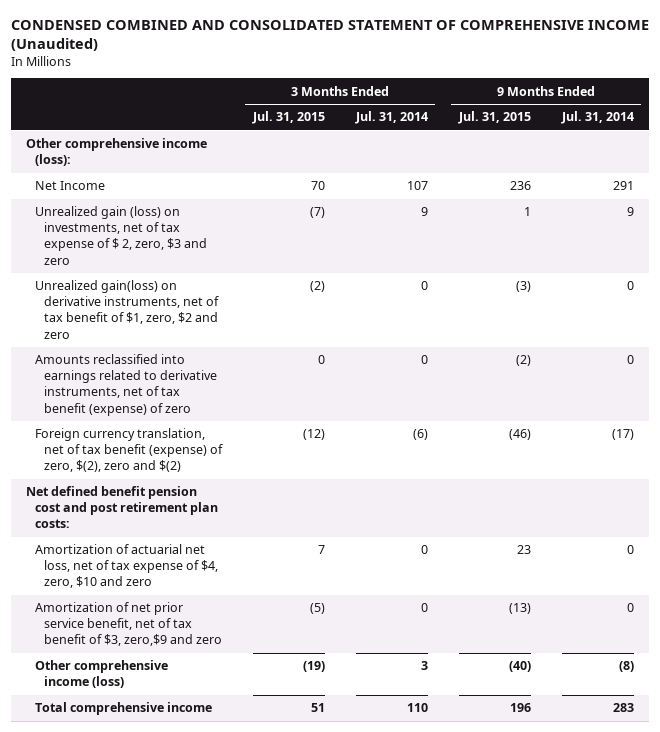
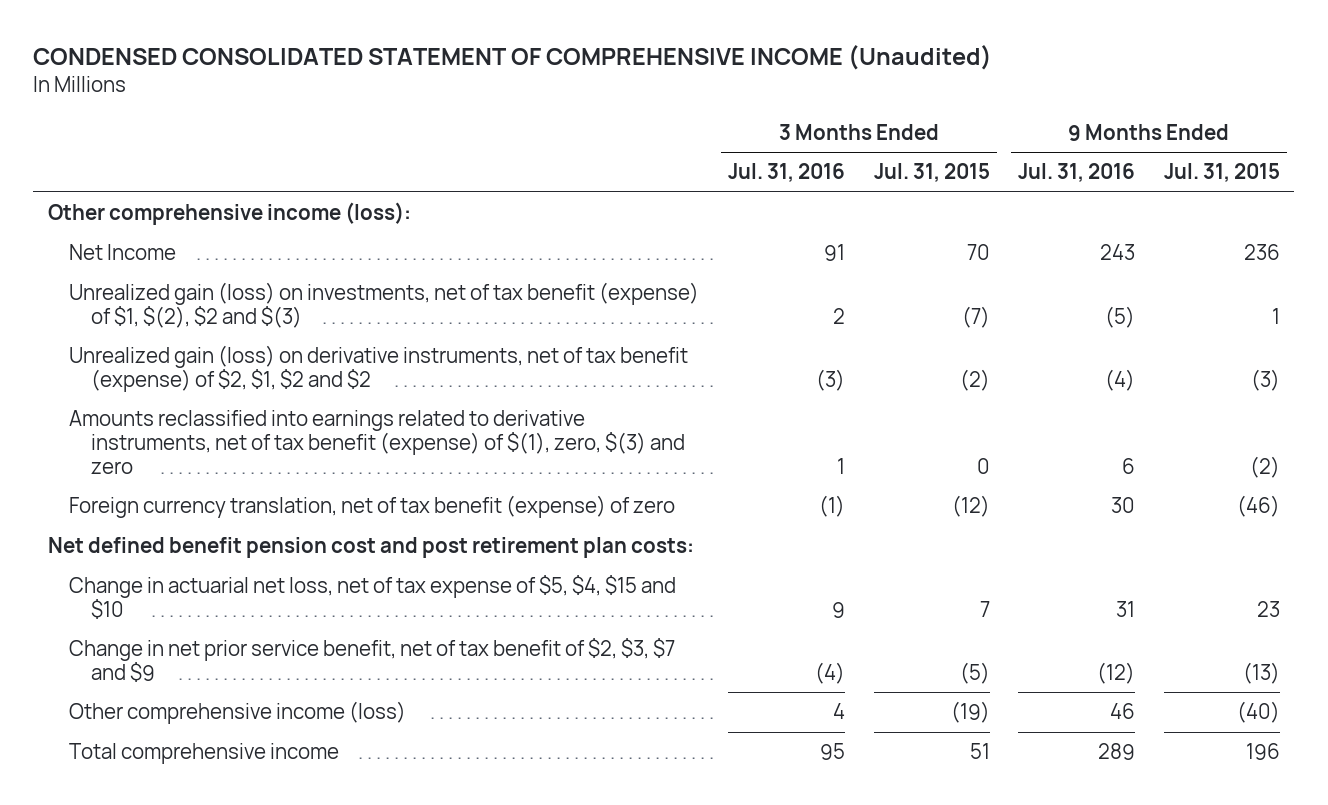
- CONDENSED COMBINED AND CONSOLIDATED STATEMENT OF COMPREHENSIVE INCOME (Unaudited)
+ CONDENSED CONSOLIDATED STATEMENT OF COMPREHENSIVE INCOME (Unaudited)
- | 3 Months Ended Jul. 31, 2015 | 3 Months Ended Jul. 31, 2014 | 9 Months Ended Jul. 31, 2015 | 9 Months Ended Jul. 31, 2014
+ | 3 Months Ended Jul. 31, 2016 | 3 Months Ended Jul. 31, 2015 | 9 Months Ended Jul. 31, 2016 | 9 Months Ended Jul. 31, 2015
- Unrealized gain (loss) on investments, net of tax expense of $ 2, zero, $3 and zero | (7) | 9 | 1 | 9
- Unrealized gain(loss) on derivative instruments, net of tax benefit of $1, zero, $2 and zero | (2) | 0 | (3) | 0
- Amounts reclassified into earnings related to derivative instruments, net of tax benefit (expense) of zero | 0 | 0 | (2) | 0
- Foreign currency translation, net of tax benefit (expense) of zero, $(2), zero and $(2) | (12) | (6) | (46) | (17)
+ Unrealized gain (loss) on investments, net of tax benefit (expense) of $1, $(2), $2 and $(3) | 2 | (7) | (5) | 1
+ Unrealized gain (loss) on derivative instruments, net of tax benefit (expense) of $2, $1, $2 and $2 | (3) | (2) | (4) | (3)
+ Amounts reclassified into earnings related to derivative instruments, net of tax benefit (expense) of $(1), zero, $(3) and zero | 1 | 0 | 6 | (2)
+ Foreign currency translation, net of tax benefit (expense) of zero | (1) | (12) | 30 | (46)
- Amortization of actuarial net loss, net of tax expense of $4, zero, $10 and zero | 7 | 0 | 23 | 0
- Amortization of net prior service benefit, net of tax benefit of $3, zero,$9 and zero | (5) | 0 | (13) | 0
+ Change in actuarial net loss, net of tax expense of $5, $4, $15 and $10 | 9 | 7 | 31 | 23
+ Change in net prior service benefit, net of tax benefit of $2, $3, $7 and $9 | (4) | (5) | (12) | (13)

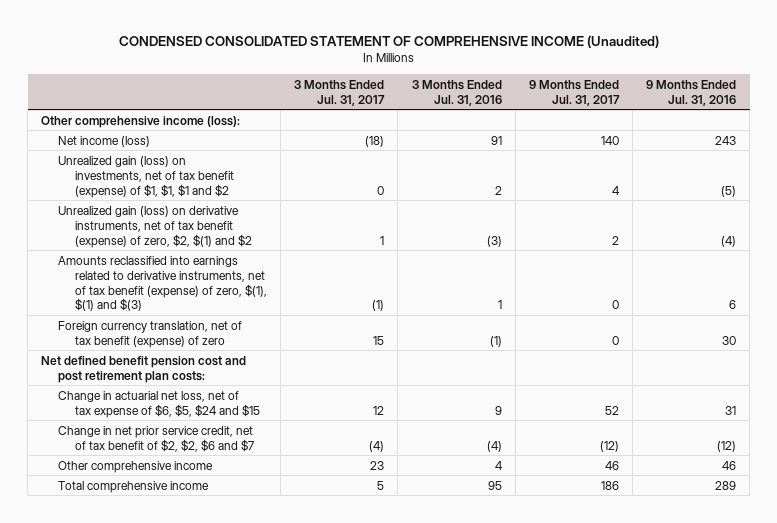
- | 3 Months Ended Jul. 31, 2016 | 3 Months Ended Jul. 31, 2015 | 9 Months Ended Jul. 31, 2016 | 9 Months Ended Jul. 31, 2015
+ | 3 Months Ended Jul. 31, 2017 | 3 Months Ended Jul. 31, 2016 | 9 Months Ended Jul. 31, 2017 | 9 Months Ended Jul. 31, 2016
- Net Income | 91 | 70 | 243 | 236
- Unrealized gain (loss) on investments, net of tax benefit (expense) of $1, $(2), $2 and $(3) | 2 | (7) | (5) | 1
- Unrealized gain (loss) on derivative instruments, net of tax benefit (expense) of $2, $1, $2 and $2 | (3) | (2) | (4) | (3)
- Amounts reclassified into earnings related to derivative instruments, net of tax benefit (expense) of $(1), zero, $(3) and zero | 1 | 0 | 6 | (2)
+ Net income (loss) | (18) | 91 | 140 | 243
+ Unrealized gain (loss) on investments, net of tax benefit (expense) of $1, $1, $1 and $2 | 0 | 2 | 4 | (5)
+ Unrealized gain (loss) on derivative instruments, net of tax benefit (expense) of zero, $2, $(1) and $2 | 1 | (3) | 2 | (4)
+ Amounts reclassified into earnings related to derivative instruments, net of tax benefit (expense) of zero, $(1), $(1) and $(3) | (1) | 1 | 0 | 6
- Change in actuarial net loss, net of tax expense of $5, $4, $15 and $10 | 9 | 7 | 31 | 23
- Change in net prior service benefit, net of tax benefit of $2, $3, $7 and $9 | (4) | (5) | (12) | (13)
- Other comprehensive income (loss) | 4 | (19) | 46 | (40)
+ Change in actuarial net loss, net of tax expense of $6, $5, $24 and $15 | 12 | 9 | 52 | 31
+ Change in net prior service credit, net of tax benefit of $2, $2, $6 and $7 | (4) | (4) | (12) | (12)
+ Other comprehensive income | 23 | 4 | 46 | 46

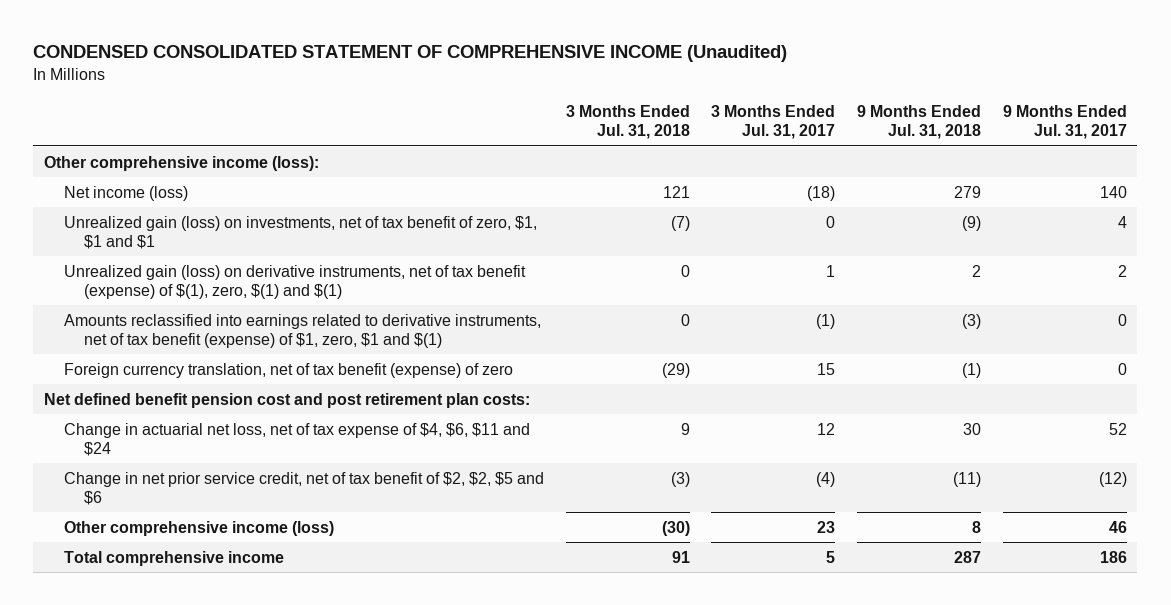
- | 3 Months Ended Jul. 31, 2017 | 3 Months Ended Jul. 31, 2016 | 9 Months Ended Jul. 31, 2017 | 9 Months Ended Jul. 31, 2016
+ | 3 Months Ended Jul. 31, 2018 | 3 Months Ended Jul. 31, 2017 | 9 Months Ended Jul. 31, 2018 | 9 Months Ended Jul. 31, 2017
- Unrealized gain (loss) on investments, net of tax benefit (expense) of $1, $1, $1 and $2 | 0 | 2 | 4 | (5)
- Unrealized gain (loss) on derivative instruments, net of tax benefit (expense) of zero, $2, $(1) and $2 | 1 | (3) | 2 | (4)
- Amounts reclassified into earnings related to derivative instruments, net of tax benefit (expense) of zero, $(1), $(1) and $(3) | (1) | 1 | 0 | 6
+ Unrealized gain (loss) on investments, net of tax benefit of zero, $1, $1 and $1 | (7) | 0 | (9) | 4
+ Unrealized gain (loss) on derivative instruments, net of tax benefit (expense) of $(1), zero, $(1) and $(1) | 0 | 1 | 2 | 2
+ Amounts reclassified into earnings related to derivative instruments, net of tax benefit (expense) of $1, zero, $1 and $(1) | 0 | (1) | (3) | 0
- Change in actuarial net loss, net of tax expense of $6, $5, $24 and $15 | 12 | 9 | 52 | 31
- Change in net prior service credit, net of tax benefit of $2, $2, $6 and $7 | (4) | (4) | (12) | (12)
- Other comprehensive income | 23 | 4 | 46 | 46
+ Change in actuarial net loss, net of tax expense of $4, $6, $11 and $24 | 9 | 12 | 30 | 52
+ Change in net prior service credit, net of tax benefit of $2, $2, $5 and $6 | (3) | (4) | (11) | (12)
+ Other comprehensive income (loss) | (30) | 23 | 8 | 46

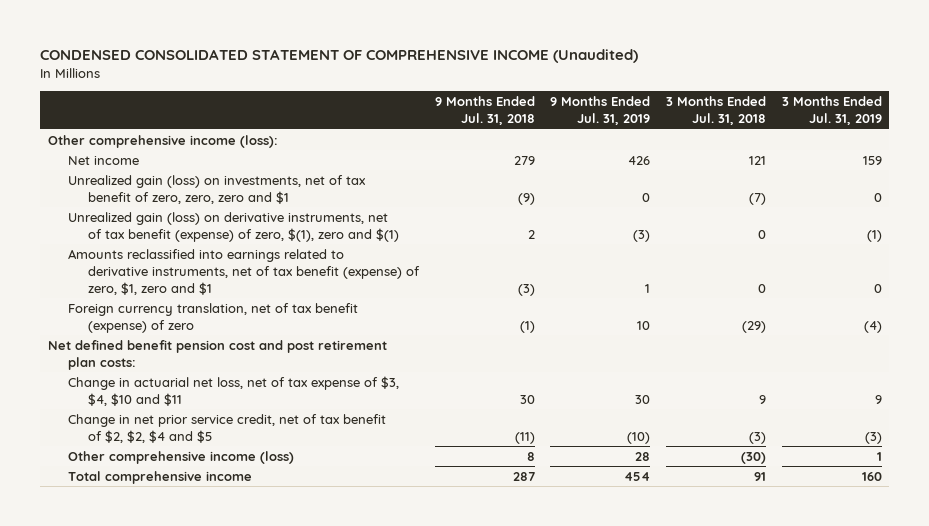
- | 3 Months Ended Jul. 31, 2018 | 3 Months Ended Jul. 31, 2017 | 9 Months Ended Jul. 31, 2018 | 9 Months Ended Jul. 31, 2017
+ | 9 Months Ended Jul. 31, 2018 | 9 Months Ended Jul. 31, 2019 | 3 Months Ended Jul. 31, 2018 | 3 Months Ended Jul. 31, 2019
- Net income (loss) | 121 | (18) | 279 | 140
- Unrealized gain (loss) on investments, net of tax benefit of zero, $1, $1 and $1 | (7) | 0 | (9) | 4
- Unrealized gain (loss) on derivative instruments, net of tax benefit (expense) of $(1), zero, $(1) and $(1) | 0 | 1 | 2 | 2
- Amounts reclassified into earnings related to derivative instruments, net of tax benefit (expense) of $1, zero, $1 and $(1) | 0 | (1) | (3) | 0
+ Net income | 279 | 426 | 121 | 159
+ Unrealized gain (loss) on investments, net of tax benefit of zero, zero, zero and $1 | (9) | 0 | (7) | 0
+ Unrealized gain (loss) on derivative instruments, net of tax benefit (expense) of zero, $(1), zero and $(1) | 2 | (3) | 0 | (1)
+ Amounts reclassified into earnings related to derivative instruments, net of tax benefit (expense) of zero, $1, zero and $1 | (3) | 1 | 0 | 0
- Change in actuarial net loss, net of tax expense of $4, $6, $11 and $24 | 9 | 12 | 30 | 52
- Change in net prior service credit, net of tax benefit of $2, $2, $5 and $6 | (3) | (4) | (11) | (12)
+ Change in actuarial net loss, net of tax expense of $3, $4, $10 and $11 | 30 | 30 | 9 | 9
+ Change in net prior service credit, net of tax benefit of $2, $2, $4 and $5 | (11) | (10) | (3) | (3)

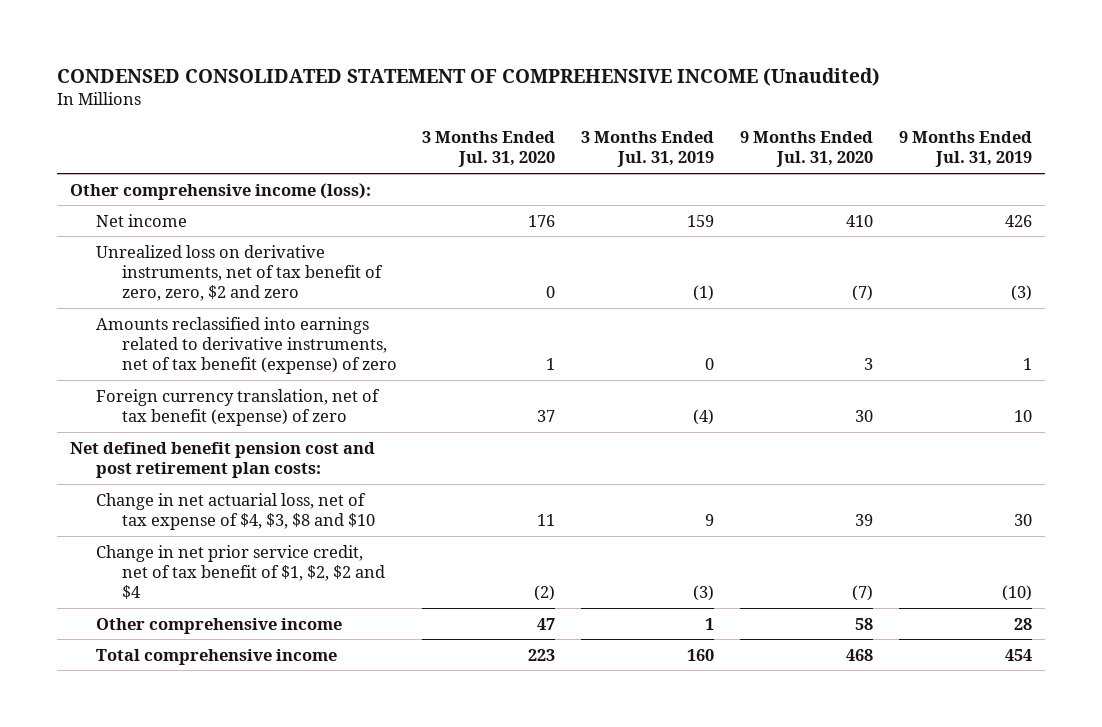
- | 9 Months Ended Jul. 31, 2018 | 9 Months Ended Jul. 31, 2019 | 3 Months Ended Jul. 31, 2018 | 3 Months Ended Jul. 31, 2019
+ | 3 Months Ended Jul. 31, 2020 | 3 Months Ended Jul. 31, 2019 | 9 Months Ended Jul. 31, 2020 | 9 Months Ended Jul. 31, 2019
- Unrealized gain (loss) on investments, net of tax benefit of zero, zero, zero and $1 | (9) | 0 | (7) | 0
- Unrealized gain (loss) on derivative instruments, net of tax benefit (expense) of zero, $(1), zero and $(1) | 2 | (3) | 0 | (1)
- Amounts reclassified into earnings related to derivative instruments, net of tax benefit (expense) of zero, $1, zero and $1 | (3) | 1 | 0 | 0
+ Unrealized loss on derivative instruments, net of tax benefit of zero, zero, $2 and zero | 0 | (1) | (7) | (3)
+ Amounts reclassified into earnings related to derivative instruments, net of tax benefit (expense) of zero | 1 | 0 | 3 | 1
- Change in actuarial net loss, net of tax expense of $3, $4, $10 and $11 | 30 | 30 | 9 | 9
- Change in net prior service credit, net of tax benefit of $2, $2, $4 and $5 | (11) | (10) | (3) | (3)
- Other comprehensive income (loss) | 8 | 28 | (30) | 1
+ Change in net actuarial loss, net of tax expense of $4, $3, $8 and $10 | 11 | 9 | 39 | 30
+ Change in net prior service credit, net of tax benefit of $1, $2, $2 and $4 | (2) | (3) | (7) | (10)
+ Other comprehensive income | 47 | 1 | 58 | 28

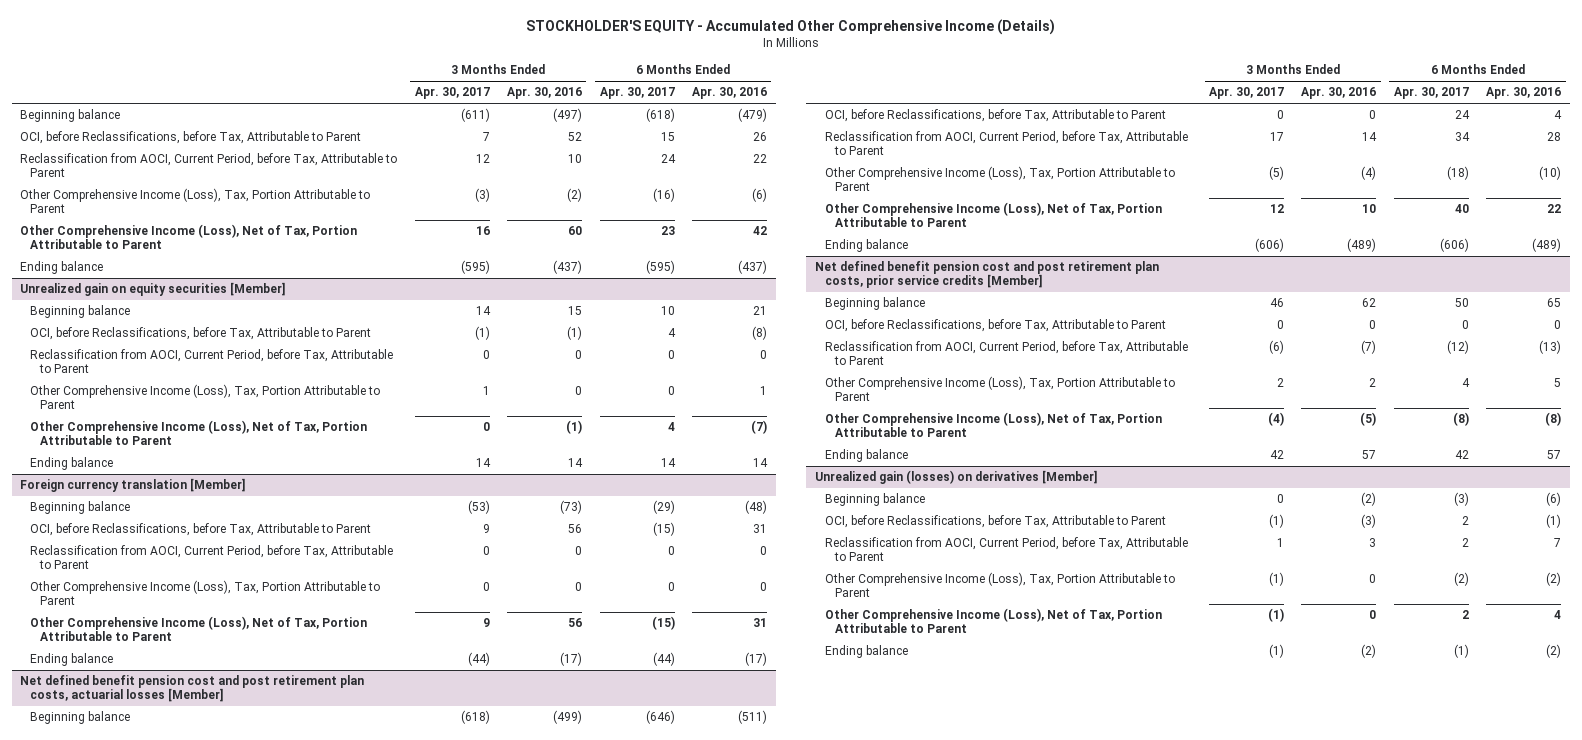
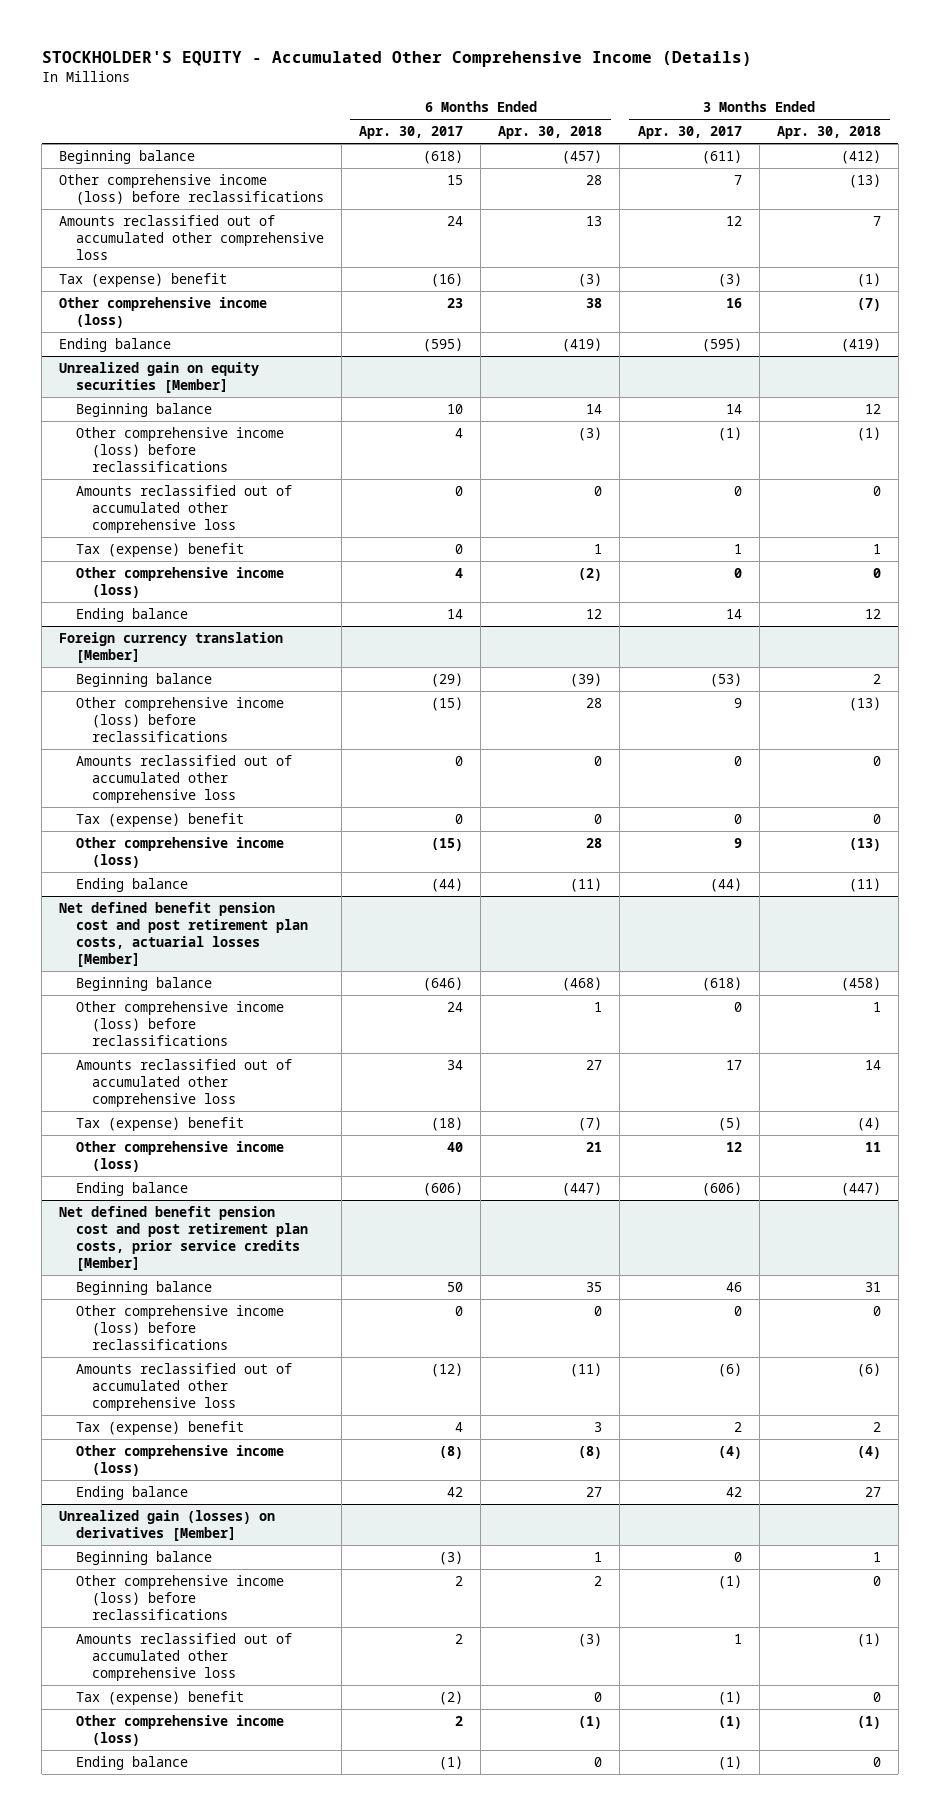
- | 3 Months Ended Apr. 30, 2017 | 3 Months Ended Apr. 30, 2016 | 6 Months Ended Apr. 30, 2017 | 6 Months Ended Apr. 30, 2016
+ | 6 Months Ended Apr. 30, 2017 | 6 Months Ended Apr. 30, 2018 | 3 Months Ended Apr. 30, 2017 | 3 Months Ended Apr. 30, 2018
- OCI, before Reclassifications, before Tax, Attributable to Parent | 7 | 52 | 15 | 26
- Reclassification from AOCI, Current Period, before Tax, Attributable to Parent | 12 | 10 | 24 | 22
- Other Comprehensive Income (Loss), Tax, Portion Attributable to Parent | (3) | (2) | (16) | (6)
- Other Comprehensive Income (Loss), Net of Tax, Portion Attributable to Parent | 16 | 60 | 23 | 42
+ Other comprehensive income (loss) before reclassifications | 15 | 28 | 7 | (13)
+ Amounts reclassified out of accumulated other comprehensive loss | 24 | 13 | 12 | 7
+ Tax (expense) benefit | (16) | (3) | (3) | (1)
+ Other comprehensive income (loss) | 23 | 38 | 16 | (7)
@ Unrealized gain on equity securities [Member]
- OCI, before Reclassifications, before Tax, Attributable to Parent | (1) | (1) | 4 | (8)
- Reclassification from AOCI, Current Period, before Tax, Attributable to Parent | 0 | 0 | 0 | 0
- Other Comprehensive Income (Loss), Tax, Portion Attributable to Parent | 1 | 0 | 0 | 1
- Other Comprehensive Income (Loss), Net of Tax, Portion Attributable to Parent | 0 | (1) | 4 | (7)
+ Other comprehensive income (loss) before reclassifications | 4 | (3) | (1) | (1)
+ Amounts reclassified out of accumulated other comprehensive loss | 0 | 0 | 0 | 0
+ Tax (expense) benefit | 0 | 1 | 1 | 1
+ Other comprehensive income (loss) | 4 | (2) | 0 | 0
@ Foreign currency translation [Member]
- OCI, before Reclassifications, before Tax, Attributable to Parent | 9 | 56 | (15) | 31
- Reclassification from AOCI, Current Period, before Tax, Attributable to Parent | 0 | 0 | 0 | 0
- Other Comprehensive Income (Loss), Tax, Portion Attributable to Parent | 0 | 0 | 0 | 0
- Other Comprehensive Income (Loss), Net of Tax, Portion Attributable to Parent | 9 | 56 | (15) | 31
+ Other comprehensive income (loss) before reclassifications | (15) | 28 | 9 | (13)
+ Amounts reclassified out of accumulated other comprehensive loss | 0 | 0 | 0 | 0
+ Tax (expense) benefit | 0 | 0 | 0 | 0
+ Other comprehensive income (loss) | (15) | 28 | 9 | (13)
@ Net defined benefit pension cost and post retirement plan costs, actuarial losses [Member]
- OCI, before Reclassifications, before Tax, Attributable to Parent | 0 | 0 | 24 | 4
- Reclassification from AOCI, Current Period, before Tax, Attributable to Parent | 17 | 14 | 34 | 28
- Other Comprehensive Income (Loss), Tax, Portion Attributable to Parent | (5) | (4) | (18) | (10)
- Other Comprehensive Income (Loss), Net of Tax, Portion Attributable to Parent | 12 | 10 | 40 | 22
+ Other comprehensive income (loss) before reclassifications | 24 | 1 | 0 | 1
+ Amounts reclassified out of accumulated other comprehensive loss | 34 | 27 | 17 | 14
+ Tax (expense) benefit | (18) | (7) | (5) | (4)
+ Other comprehensive income (loss) | 40 | 21 | 12 | 11
@ Net defined benefit pension cost and post retirement plan costs, prior service credits [Member]
- OCI, before Reclassifications, before Tax, Attributable to Parent | 0 | 0 | 0 | 0
- Reclassification from AOCI, Current Period, before Tax, Attributable to Parent | (6) | (7) | (12) | (13)
- Other Comprehensive Income (Loss), Tax, Portion Attributable to Parent | 2 | 2 | 4 | 5
- Other Comprehensive Income (Loss), Net of Tax, Portion Attributable to Parent | (4) | (5) | (8) | (8)
+ Other comprehensive income (loss) before reclassifications | 0 | 0 | 0 | 0
+ Amounts reclassified out of accumulated other comprehensive loss | (12) | (11) | (6) | (6)
+ Tax (expense) benefit | 4 | 3 | 2 | 2
+ Other comprehensive income (loss) | (8) | (8) | (4) | (4)
@ Unrealized gain (losses) on derivatives [Member]
- OCI, before Reclassifications, before Tax, Attributable to Parent | (1) | (3) | 2 | (1)
- Reclassification from AOCI, Current Period, before Tax, Attributable to Parent | 1 | 3 | 2 | 7
- Other Comprehensive Income (Loss), Tax, Portion Attributable to Parent | (1) | 0 | (2) | (2)
- Other Comprehensive Income (Loss), Net of Tax, Portion Attributable to Parent | (1) | 0 | 2 | 4
+ Other comprehensive income (loss) before reclassifications | 2 | 2 | (1) | 0
+ Amounts reclassified out of accumulated other comprehensive loss | 2 | (3) | 1 | (1)
+ Tax (expense) benefit | (2) | 0 | (1) | 0
+ Other comprehensive income (loss) | 2 | (1) | (1) | (1)

